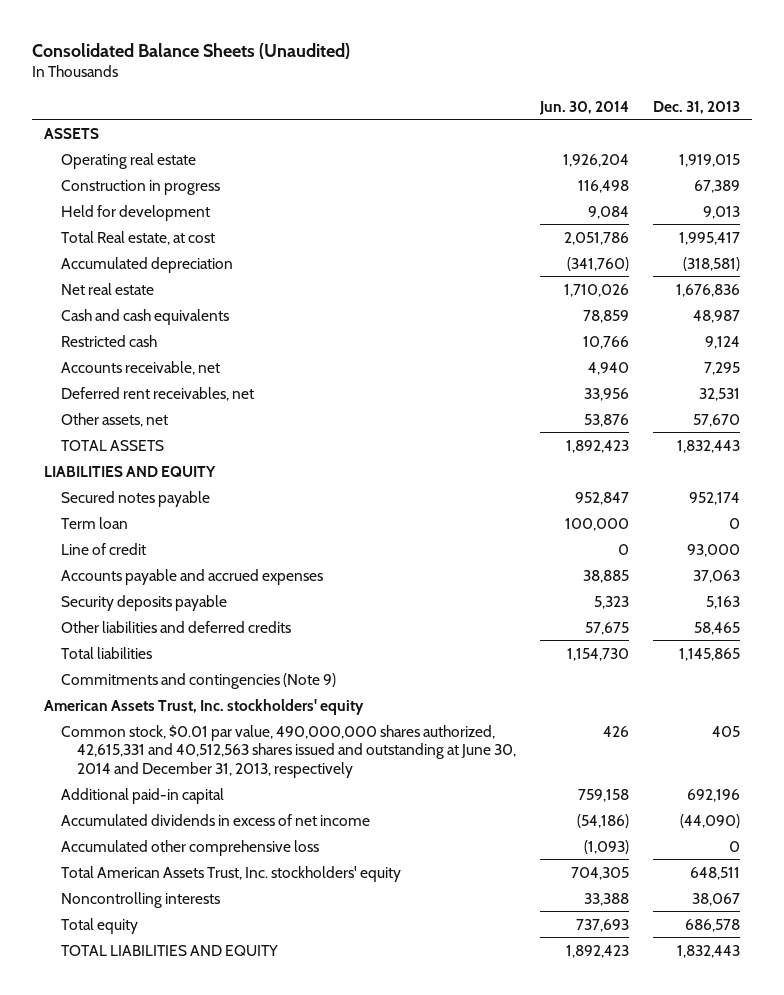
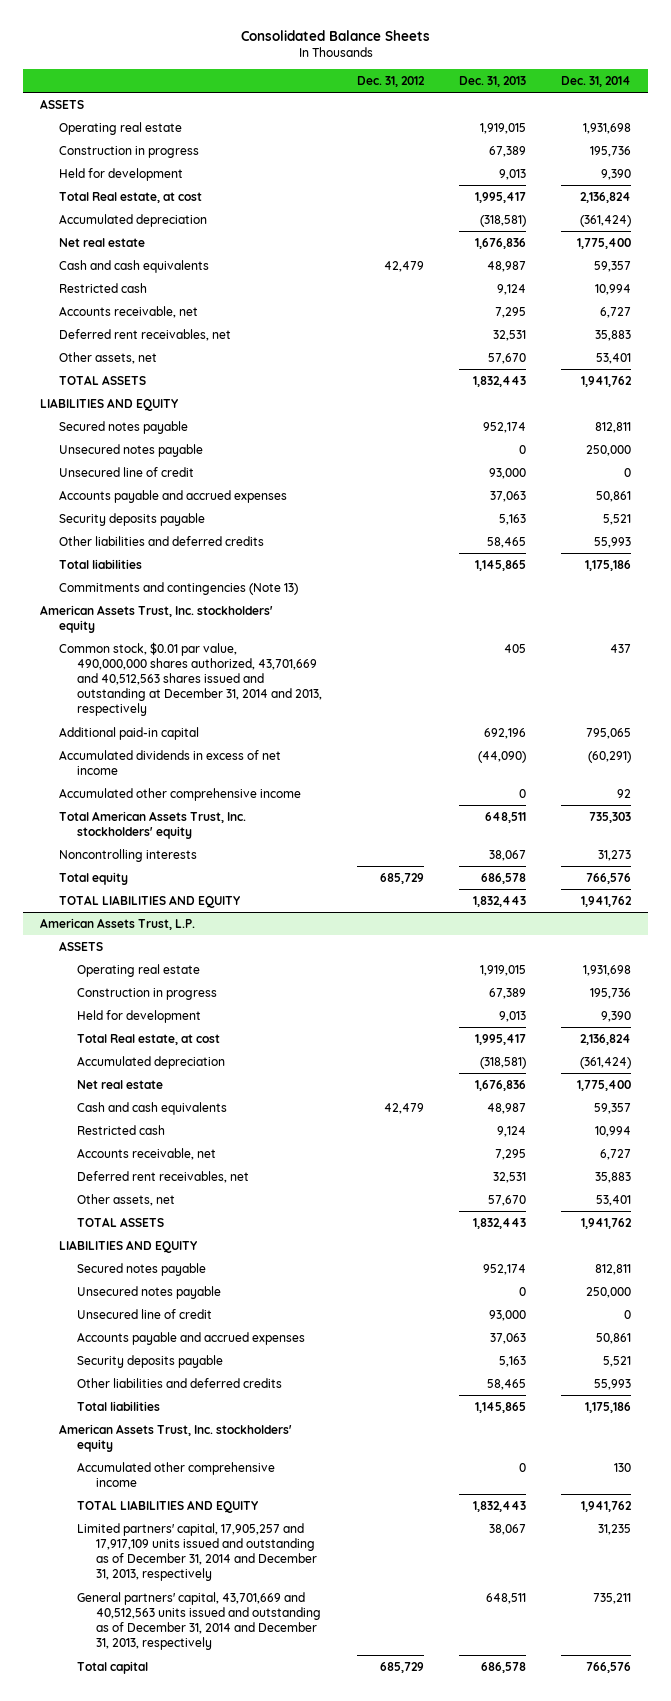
- Consolidated Balance Sheets (Unaudited)
+ Consolidated Balance Sheets
- | Jun. 30, 2014 | Dec. 31, 2013
+ | Dec. 31, 2012 | Dec. 31, 2013 | Dec. 31, 2014
- Term loan | 100,000 | 0
- Line of credit | 0 | 93,000
+ Unsecured notes payable | | 0 | 250,000
+ Unsecured line of credit | | 93,000 | 0
- Commitments and contingencies (Note 9)
+ Commitments and contingencies (Note 13)
- Common stock, $0.01 par value, 490,000,000 shares authorized, 42,615,331 and 40,512,563 shares issued and outstanding at June 30, 2014 and December 31, 2013, respectively | 426 | 405
+ Common stock, $0.01 par value, 490,000,000 shares authorized, 43,701,669 and 40,512,563 shares issued and outstanding at December 31, 2014 and 2013, respectively | | 405 | 437
- Accumulated other comprehensive loss | (1,093) | 0
+ Accumulated other comprehensive income | | 0 | 92
+ American Assets Trust, L.P.
+ ASSETS
+ Operating real estate | | 1,919,015 | 1,931,698
+ Construction in progress | | 67,389 | 195,736
+ Held for development | | 9,013 | 9,390
+ Total Real estate, at cost | | 1,995,417 | 2,136,824
+ Accumulated depreciation | | (318,581) | (361,424)
+ Net real estate | | 1,676,836 | 1,775,400
+ Cash and cash equivalents | 42,479 | 48,987 | 59,357
+ Restricted cash | | 9,124 | 10,994
+ Accounts receivable, net | | 7,295 | 6,727
+ Deferred rent receivables, net | | 32,531 | 35,883
+ Other assets, net | | 57,670 | 53,401
+ TOTAL ASSETS | | 1,832,443 | 1,941,762
+ LIABILITIES AND EQUITY
+ Secured notes payable | | 952,174 | 812,811
+ Unsecured notes payable | | 0 | 250,000
+ Unsecured line of credit | | 93,000 | 0
+ Accounts payable and accrued expenses | | 37,063 | 50,861
+ Security deposits payable | | 5,163 | 5,521
+ Other liabilities and deferred credits | | 58,465 | 55,993
+ Total liabilities | | 1,145,865 | 1,175,186
+ American Assets Trust, Inc. stockholders' equity
+ Accumulated other comprehensive income | | 0 | 130
+ TOTAL LIABILITIES AND EQUITY | | 1,832,443 | 1,941,762
+ Limited partners' capital, 17,905,257 and 17,917,109 units issued and outstanding as of December 31, 2014 and December 31, 2013, respectively | | 38,067 | 31,235
+ General partners' capital, 43,701,669 and 40,512,563 units issued and outstanding as of December 31, 2014 and December 31, 2013, respectively | | 648,511 | 735,211
+ Total capital | 685,729 | 686,578 | 766,576

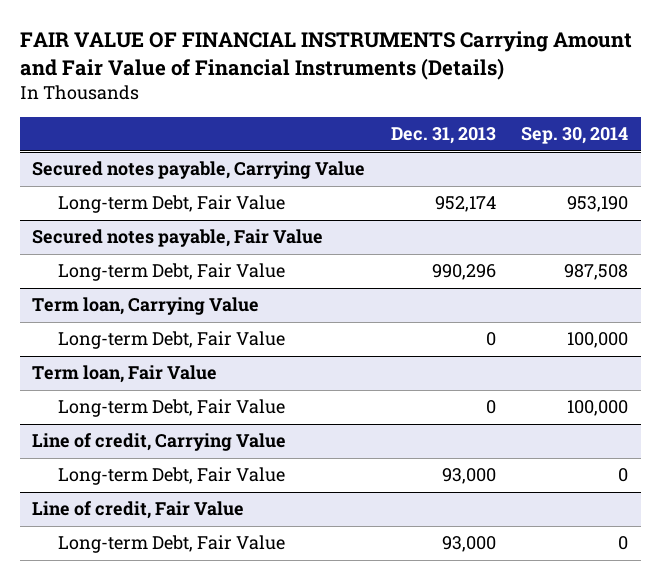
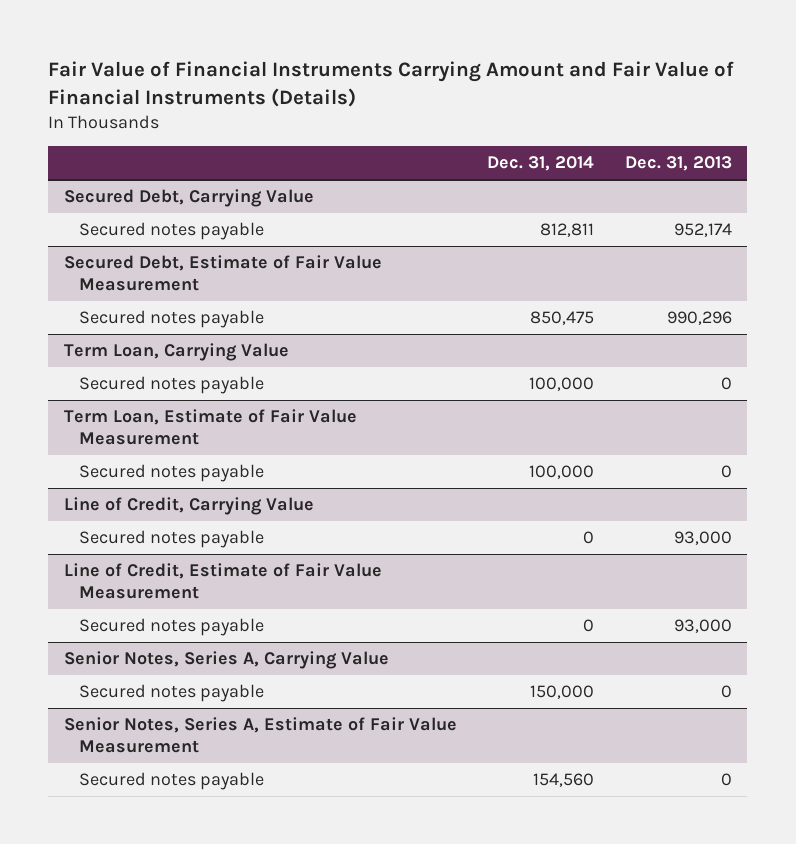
- FAIR VALUE OF FINANCIAL INSTRUMENTS Carrying Amount and Fair Value of Financial Instruments (Details)
+ Fair Value of Financial Instruments Carrying Amount and Fair Value of Financial Instruments (Details)
- | Dec. 31, 2013 | Sep. 30, 2014
+ | Dec. 31, 2014 | Dec. 31, 2013
- Secured notes payable, Carrying Value
- Long-term Debt, Fair Value | 952,174 | 953,190
- Secured notes payable, Fair Value
- Long-term Debt, Fair Value | 990,296 | 987,508
- Term loan, Carrying Value
- Long-term Debt, Fair Value | 0 | 100,000
- Term loan, Fair Value
- Long-term Debt, Fair Value | 0 | 100,000
- Line of credit, Carrying Value
- Long-term Debt, Fair Value | 93,000 | 0
- Line of credit, Fair Value
- Long-term Debt, Fair Value | 93,000 | 0
+ Secured Debt, Carrying Value
+ Secured notes payable | 812,811 | 952,174
+ Secured Debt, Estimate of Fair Value Measurement
+ Secured notes payable | 850,475 | 990,296
+ Term Loan, Carrying Value
+ Secured notes payable | 100,000 | 0
+ Term Loan, Estimate of Fair Value Measurement
+ Secured notes payable | 100,000 | 0
+ Line of Credit, Carrying Value
+ Secured notes payable | 0 | 93,000
+ Line of Credit, Estimate of Fair Value Measurement
+ Secured notes payable | 0 | 93,000
+ Senior Notes, Series A, Carrying Value
+ Secured notes payable | 150,000 | 0
+ Senior Notes, Series A, Estimate of Fair Value Measurement
+ Secured notes payable | 154,560 | 0

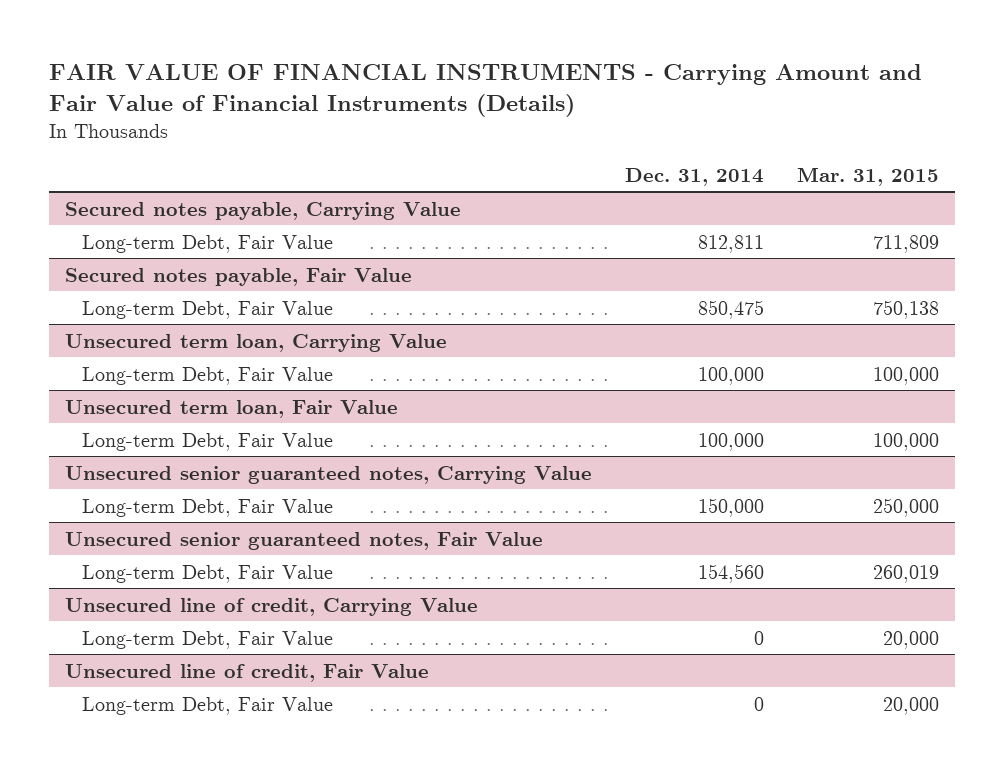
- Fair Value of Financial Instruments Carrying Amount and Fair Value of Financial Instruments (Details)
+ FAIR VALUE OF FINANCIAL INSTRUMENTS - Carrying Amount and Fair Value of Financial Instruments (Details)
- | Dec. 31, 2014 | Dec. 31, 2013
+ | Dec. 31, 2014 | Mar. 31, 2015
- Secured Debt, Carrying Value
- Secured notes payable | 812,811 | 952,174
- Secured Debt, Estimate of Fair Value Measurement
- Secured notes payable | 850,475 | 990,296
- Term Loan, Carrying Value
- Secured notes payable | 100,000 | 0
- Term Loan, Estimate of Fair Value Measurement
- Secured notes payable | 100,000 | 0
- Line of Credit, Carrying Value
- Secured notes payable | 0 | 93,000
- Line of Credit, Estimate of Fair Value Measurement
- Secured notes payable | 0 | 93,000
- Senior Notes, Series A, Carrying Value
- Secured notes payable | 150,000 | 0
- Senior Notes, Series A, Estimate of Fair Value Measurement
- Secured notes payable | 154,560 | 0
+ Secured notes payable, Carrying Value
+ Long-term Debt, Fair Value | 812,811 | 711,809
+ Secured notes payable, Fair Value
+ Long-term Debt, Fair Value | 850,475 | 750,138
+ Unsecured term loan, Carrying Value
+ Long-term Debt, Fair Value | 100,000 | 100,000
+ Unsecured term loan, Fair Value
+ Long-term Debt, Fair Value | 100,000 | 100,000
+ Unsecured senior guaranteed notes, Carrying Value
+ Long-term Debt, Fair Value | 150,000 | 250,000
+ Unsecured senior guaranteed notes, Fair Value
+ Long-term Debt, Fair Value | 154,560 | 260,019
+ Unsecured line of credit, Carrying Value
+ Long-term Debt, Fair Value | 0 | 20,000
+ Unsecured line of credit, Fair Value
+ Long-term Debt, Fair Value | 0 | 20,000

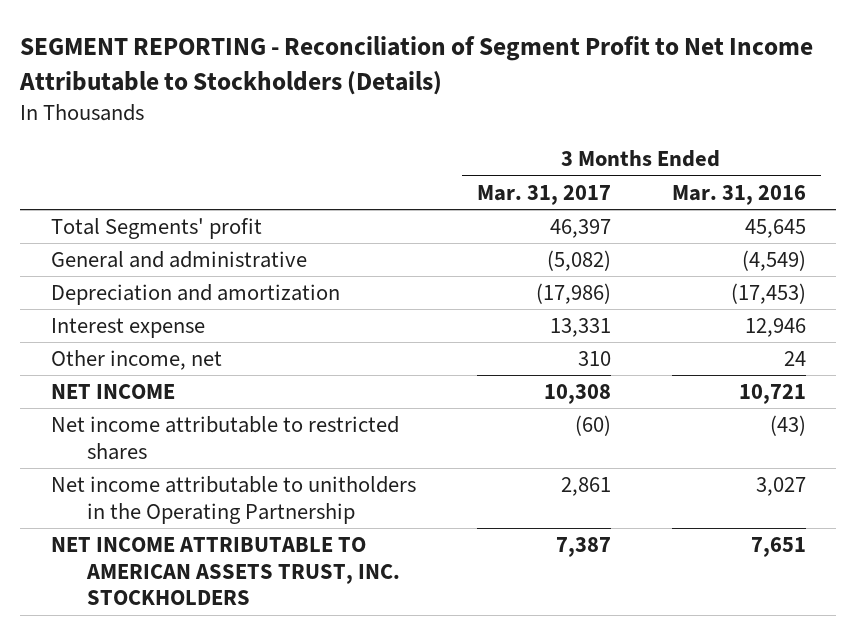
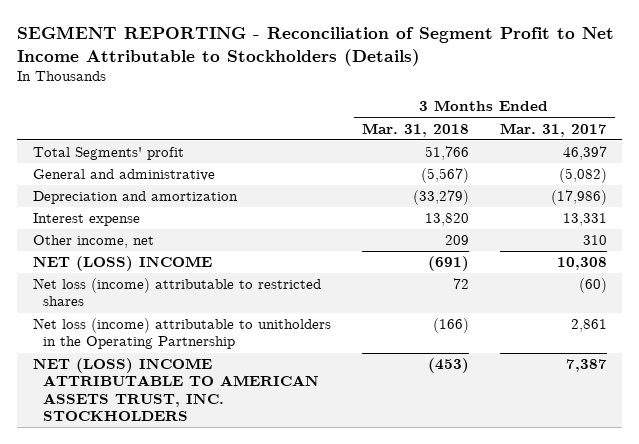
- | 3 Months Ended Mar. 31, 2017 | 3 Months Ended Mar. 31, 2016
+ | 3 Months Ended Mar. 31, 2018 | 3 Months Ended Mar. 31, 2017
- NET INCOME | 10,308 | 10,721
- Net income attributable to restricted shares | (60) | (43)
- Net income attributable to unitholders in the Operating Partnership | 2,861 | 3,027
- NET INCOME ATTRIBUTABLE TO AMERICAN ASSETS TRUST, INC. STOCKHOLDERS | 7,387 | 7,651
+ NET (LOSS) INCOME | (691) | 10,308
+ Net loss (income) attributable to restricted shares | 72 | (60)
+ Net loss (income) attributable to unitholders in the Operating Partnership | (166) | 2,861
+ NET (LOSS) INCOME ATTRIBUTABLE TO AMERICAN ASSETS TRUST, INC. STOCKHOLDERS | (453) | 7,387

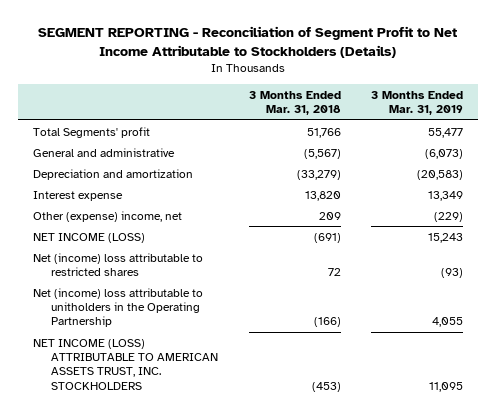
- | 3 Months Ended Mar. 31, 2018 | 3 Months Ended Mar. 31, 2017
+ | 3 Months Ended Mar. 31, 2018 | 3 Months Ended Mar. 31, 2019
- Other income, net | 209 | 310
- NET (LOSS) INCOME | (691) | 10,308
- Net loss (income) attributable to restricted shares | 72 | (60)
- Net loss (income) attributable to unitholders in the Operating Partnership | (166) | 2,861
- NET (LOSS) INCOME ATTRIBUTABLE TO AMERICAN ASSETS TRUST, INC. STOCKHOLDERS | (453) | 7,387
+ Other (expense) income, net | 209 | (229)
+ NET INCOME (LOSS) | (691) | 15,243
+ Net (income) loss attributable to restricted shares | 72 | (93)
+ Net (income) loss attributable to unitholders in the Operating Partnership | (166) | 4,055
+ NET INCOME (LOSS) ATTRIBUTABLE TO AMERICAN ASSETS TRUST, INC. STOCKHOLDERS | (453) | 11,095

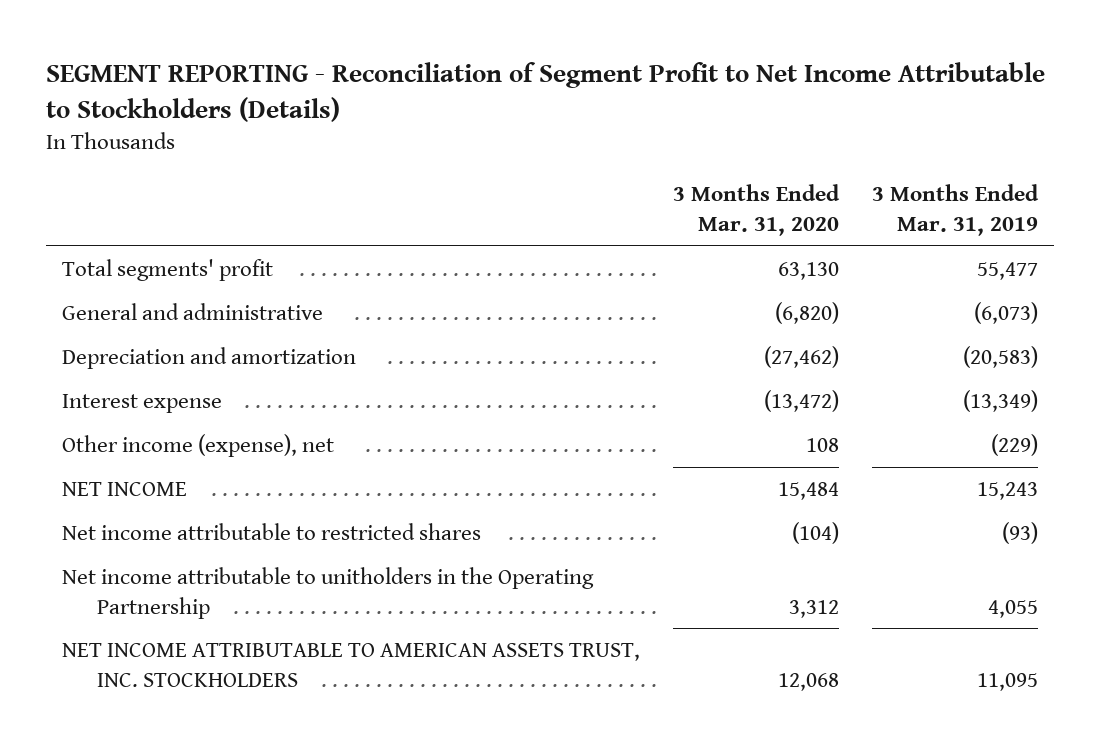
- | 3 Months Ended Mar. 31, 2018 | 3 Months Ended Mar. 31, 2019
+ | 3 Months Ended Mar. 31, 2020 | 3 Months Ended Mar. 31, 2019
- Total Segments' profit | 51,766 | 55,477
+ Total segments' profit | 63,130 | 55,477
- Interest expense | 13,820 | 13,349
- Other (expense) income, net | 209 | (229)
- NET INCOME (LOSS) | (691) | 15,243
- Net (income) loss attributable to restricted shares | 72 | (93)
- Net (income) loss attributable to unitholders in the Operating Partnership | (166) | 4,055
- NET INCOME (LOSS) ATTRIBUTABLE TO AMERICAN ASSETS TRUST, INC. STOCKHOLDERS | (453) | 11,095
+ Interest expense | (13,472) | (13,349)
+ Other income (expense), net | 108 | (229)
+ NET INCOME | 15,484 | 15,243
+ Net income attributable to restricted shares | (104) | (93)
+ Net income attributable to unitholders in the Operating Partnership | 3,312 | 4,055
+ NET INCOME ATTRIBUTABLE TO AMERICAN ASSETS TRUST, INC. STOCKHOLDERS | 12,068 | 11,095

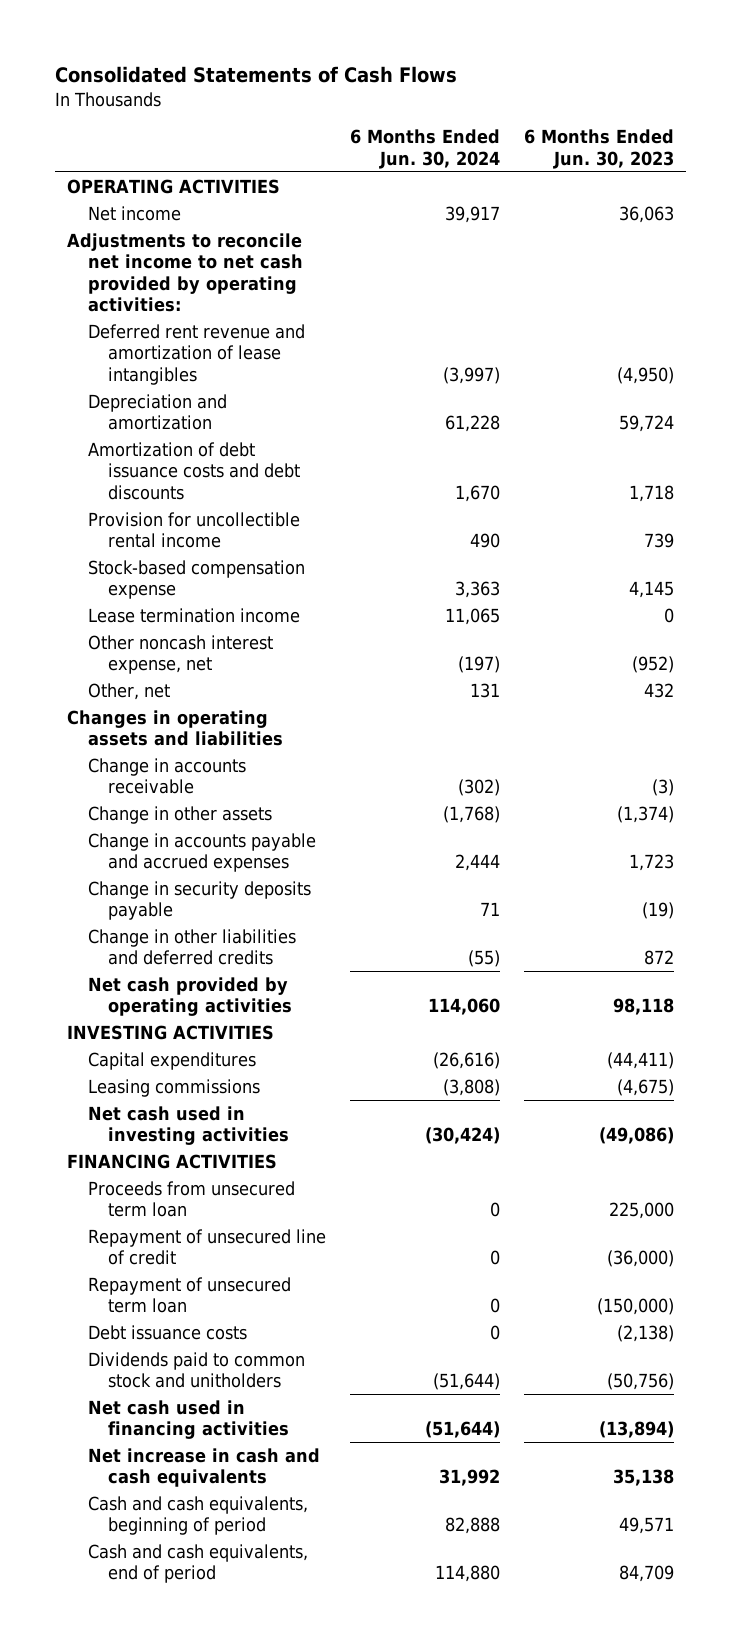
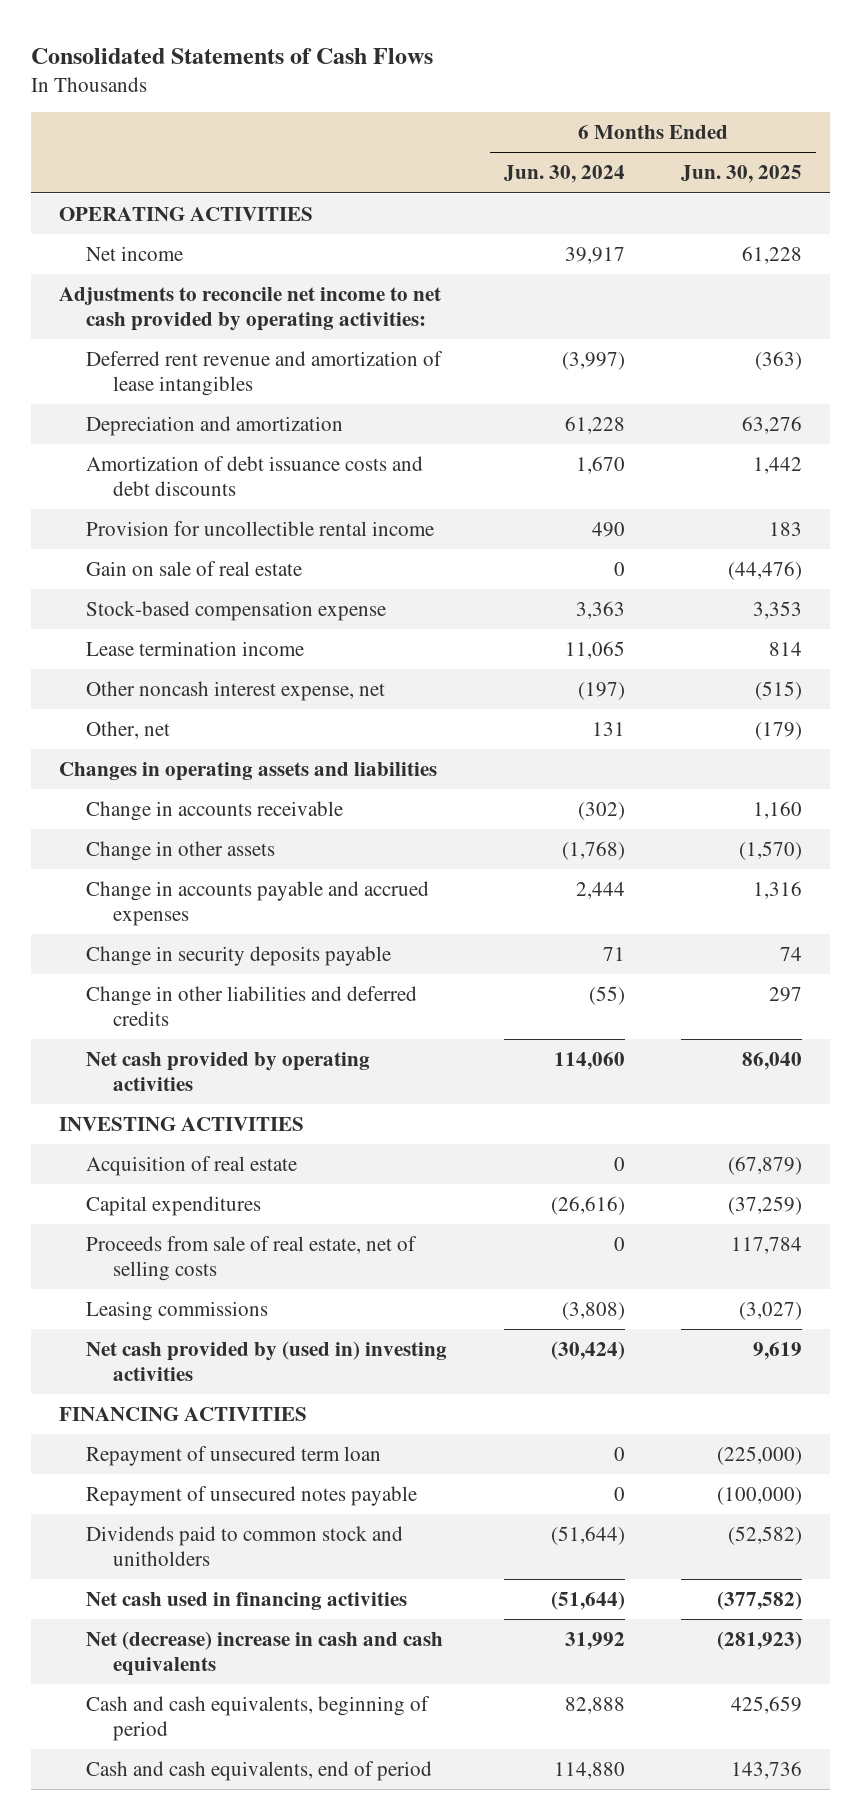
- | 6 Months Ended Jun. 30, 2024 | 6 Months Ended Jun. 30, 2023
+ | 6 Months Ended Jun. 30, 2024 | 6 Months Ended Jun. 30, 2025
+ Gain on sale of real estate | 0 | (44,476)
+ Acquisition of real estate | 0 | (67,879)
+ Proceeds from sale of real estate, net of selling costs | 0 | 117,784
- Net cash used in investing activities | (30,424) | (49,086)
+ Net cash provided by (used in) investing activities | (30,424) | 9,619
- Proceeds from unsecured term loan | 0 | 225,000
- Repayment of unsecured line of credit | 0 | (36,000)
- Debt issuance costs | 0 | (2,138)
+ Repayment of unsecured notes payable | 0 | (100,000)
- Net increase in cash and cash equivalents | 31,992 | 35,138
+ Net (decrease) increase in cash and cash equivalents | 31,992 | (281,923)

